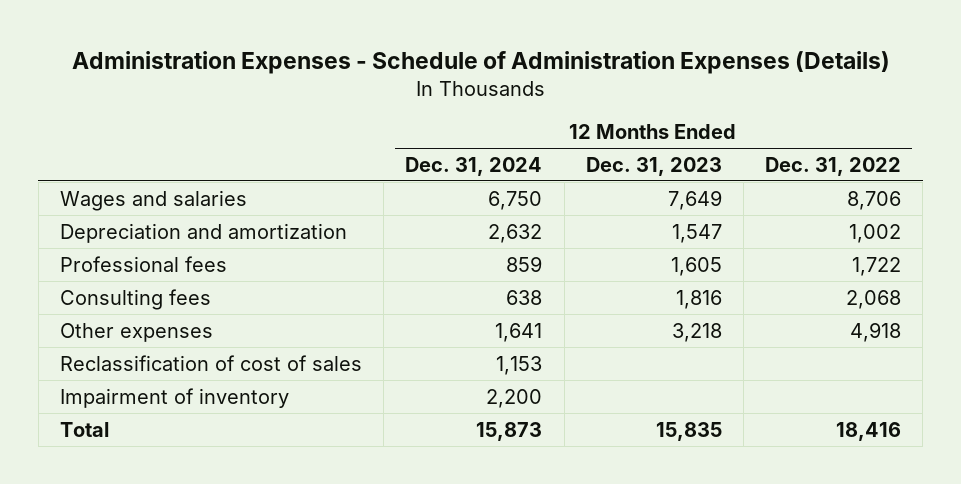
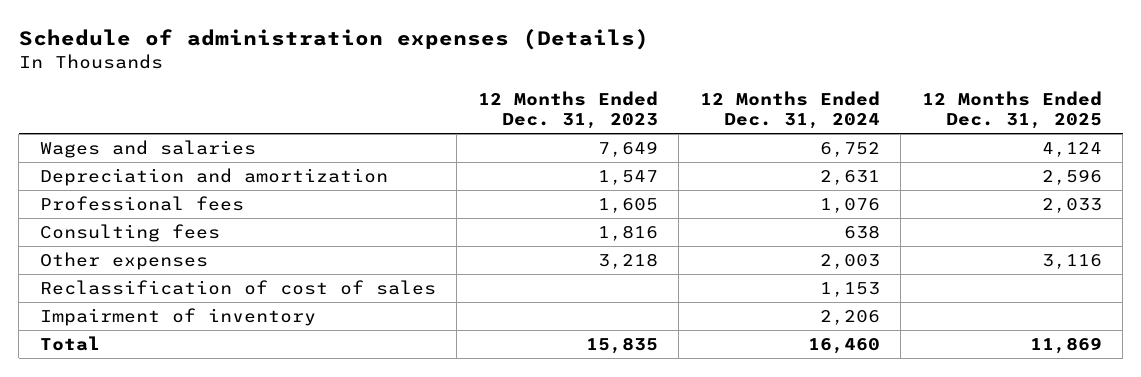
- Administration Expenses - Schedule of Administration Expenses (Details)
+ Schedule of administration expenses (Details)
- | 12 Months Ended Dec. 31, 2024 | 12 Months Ended Dec. 31, 2023 | 12 Months Ended Dec. 31, 2022
+ | 12 Months Ended Dec. 31, 2023 | 12 Months Ended Dec. 31, 2024 | 12 Months Ended Dec. 31, 2025
- Wages and salaries | 6,750 | 7,649 | 8,706
- Depreciation and amortization | 2,632 | 1,547 | 1,002
- Professional fees | 859 | 1,605 | 1,722
+ Wages and salaries | 7,649 | 6,752 | 4,124
+ Depreciation and amortization | 1,547 | 2,631 | 2,596
+ Professional fees | 1,605 | 1,076 | 2,033
- Other expenses | 1,641 | 3,218 | 4,918
+ Other expenses | 3,218 | 2,003 | 3,116
- Impairment of inventory | 2,200 | |
- Total | 15,873 | 15,835 | 18,416
+ Impairment of inventory | | 2,206 |
+ Total | 15,835 | 16,460 | 11,869

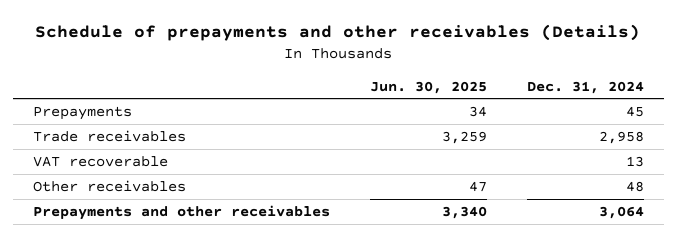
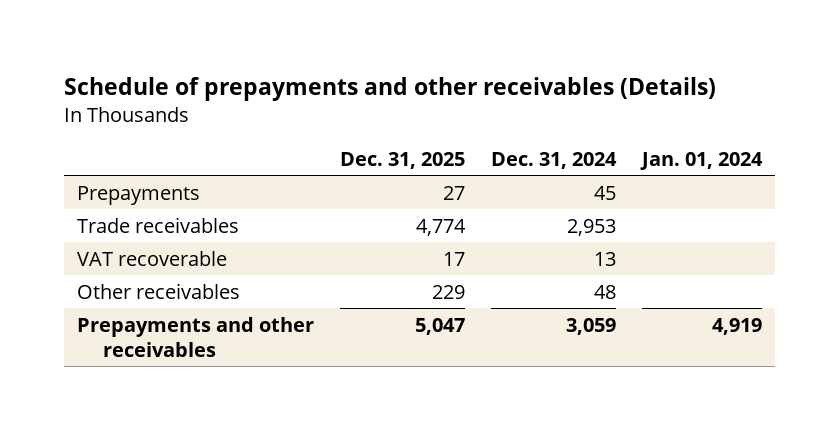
- | Jun. 30, 2025 | Dec. 31, 2024
+ | Dec. 31, 2025 | Dec. 31, 2024 | Jan. 01, 2024
- Trade receivables | 3,259 | 2,958
+ Trade receivables | 4,774 | 2,953 |
- Prepayments and other receivables | 3,340 | 3,064
+ Prepayments and other receivables | 5,047 | 3,059 | 4,919

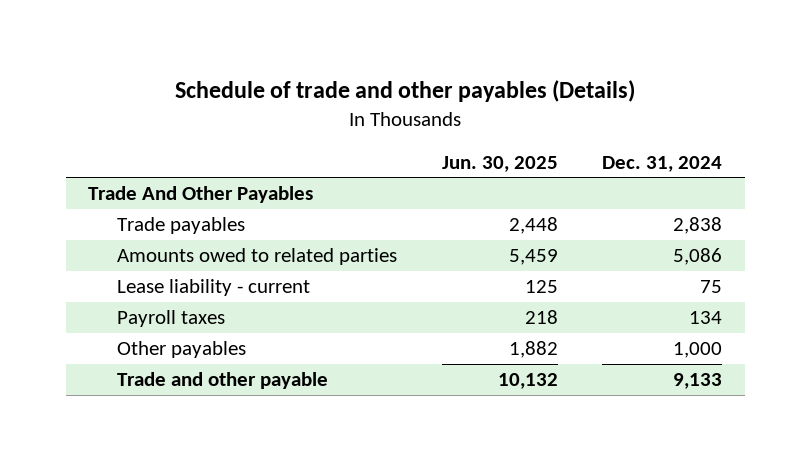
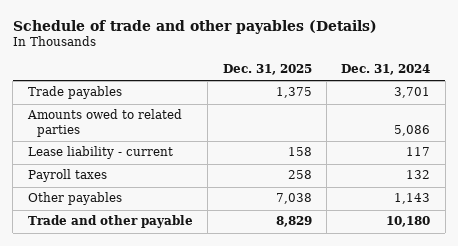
- | Jun. 30, 2025 | Dec. 31, 2024
+ | Dec. 31, 2025 | Dec. 31, 2024
- Trade And Other Payables
- Trade payables | 2,448 | 2,838
+ Trade payables | 1,375 | 3,701
- Lease liability - current | 125 | 75
- Payroll taxes | 218 | 134
- Other payables | 1,882 | 1,000
- Trade and other payable | 10,132 | 9,133
+ Lease liability - current | 158 | 117
+ Payroll taxes | 258 | 132
+ Other payables | 7,038 | 1,143
+ Trade and other payable | 8,829 | 10,180

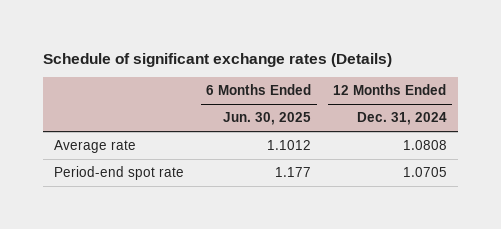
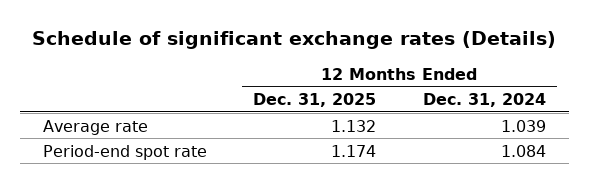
- | 6 Months Ended Jun. 30, 2025 | 12 Months Ended Dec. 31, 2024
+ | 12 Months Ended Dec. 31, 2025 | 12 Months Ended Dec. 31, 2024
- Average rate | 1.1012 | 1.0808
- Period-end spot rate | 1.177 | 1.0705
+ Average rate | 1.132 | 1.039
+ Period-end spot rate | 1.174 | 1.084

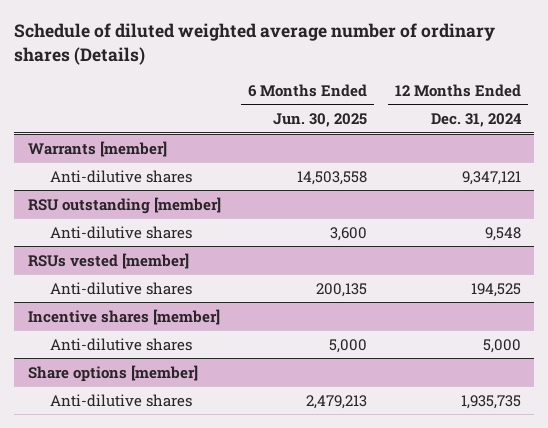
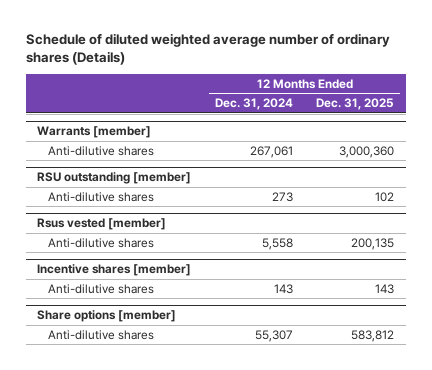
- | 6 Months Ended Jun. 30, 2025 | 12 Months Ended Dec. 31, 2024
+ | 12 Months Ended Dec. 31, 2024 | 12 Months Ended Dec. 31, 2025
@ Warrants [member]
- Anti-dilutive shares | 14,503,558 | 9,347,121
+ Anti-dilutive shares | 267,061 | 3,000,360
@ RSU outstanding [member]
- Anti-dilutive shares | 3,600 | 9,548
- RSUs vested [member]
- Anti-dilutive shares | 200,135 | 194,525
@ RSU outstanding [member]
+ Anti-dilutive shares | 273 | 102
+ Rsus vested [member]
+ Anti-dilutive shares | 5,558 | 200,135
@ Incentive shares [member]
- Anti-dilutive shares | 5,000 | 5,000
+ Anti-dilutive shares | 143 | 143
@ Share options [member]
- Anti-dilutive shares | 2,479,213 | 1,935,735
+ Anti-dilutive shares | 55,307 | 583,812

